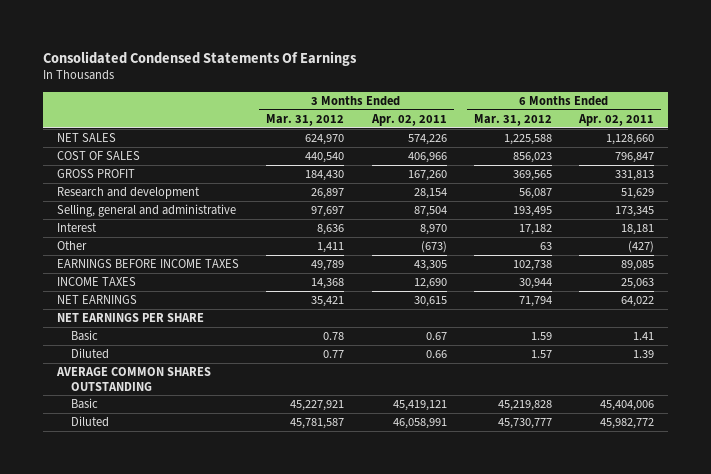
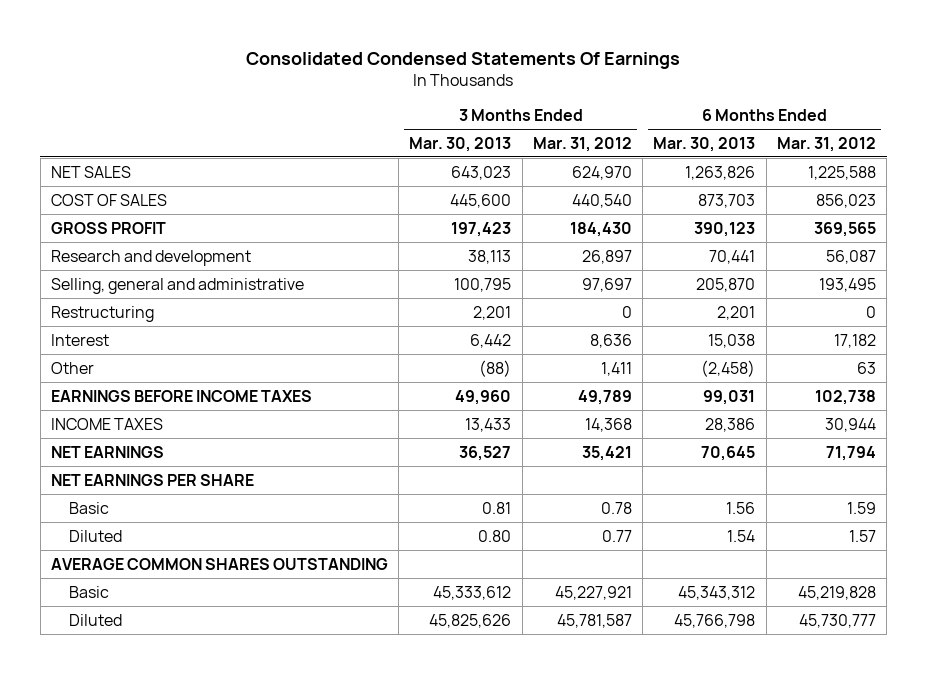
- | 3 Months Ended Mar. 31, 2012 | 3 Months Ended Apr. 02, 2011 | 6 Months Ended Mar. 31, 2012 | 6 Months Ended Apr. 02, 2011
+ | 3 Months Ended Mar. 30, 2013 | 3 Months Ended Mar. 31, 2012 | 6 Months Ended Mar. 30, 2013 | 6 Months Ended Mar. 31, 2012
+ Restructuring | 2,201 | 0 | 2,201 | 0

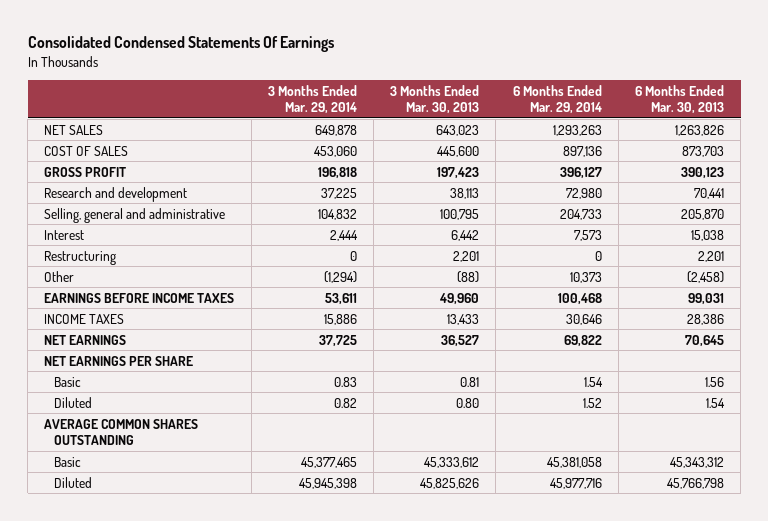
- | 3 Months Ended Mar. 30, 2013 | 3 Months Ended Mar. 31, 2012 | 6 Months Ended Mar. 30, 2013 | 6 Months Ended Mar. 31, 2012
+ | 3 Months Ended Mar. 29, 2014 | 3 Months Ended Mar. 30, 2013 | 6 Months Ended Mar. 29, 2014 | 6 Months Ended Mar. 30, 2013
moved down: Restructuring | 0 | 2,201 | 0 | 2,201

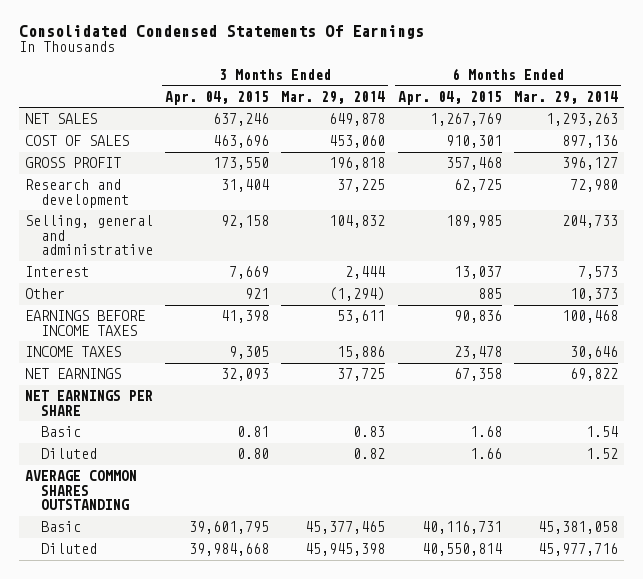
- | 3 Months Ended Mar. 29, 2014 | 3 Months Ended Mar. 30, 2013 | 6 Months Ended Mar. 29, 2014 | 6 Months Ended Mar. 30, 2013
+ | 3 Months Ended Apr. 04, 2015 | 3 Months Ended Mar. 29, 2014 | 6 Months Ended Apr. 04, 2015 | 6 Months Ended Mar. 29, 2014
- Restructuring | 0 | 2,201 | 0 | 2,201

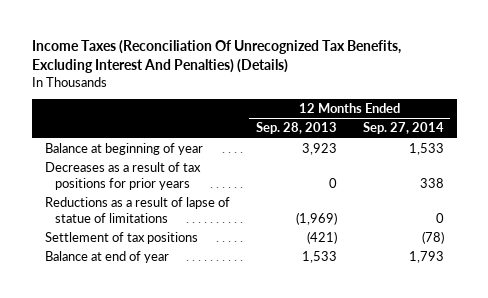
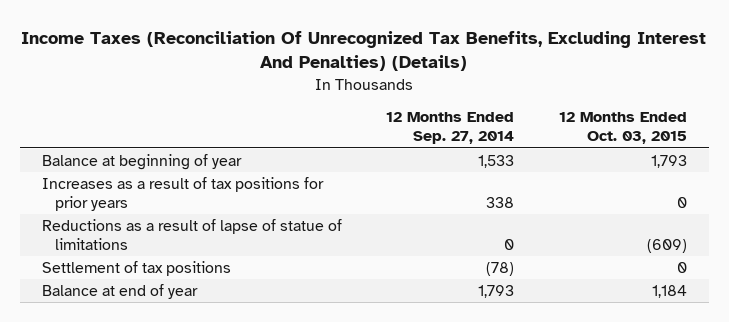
- | 12 Months Ended Sep. 28, 2013 | 12 Months Ended Sep. 27, 2014
+ | 12 Months Ended Sep. 27, 2014 | 12 Months Ended Oct. 03, 2015
- Decreases as a result of tax positions for prior years | 0 | 338
+ Increases as a result of tax positions for prior years | 338 | 0

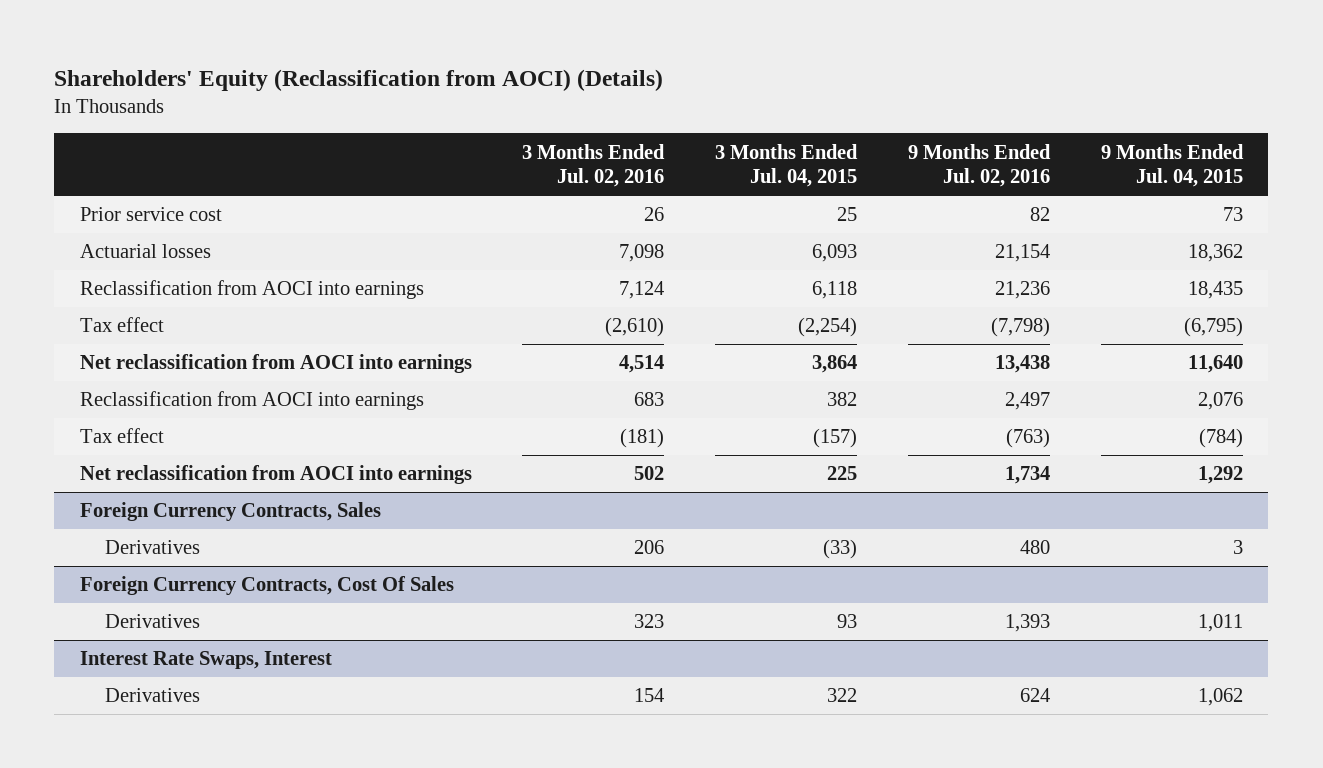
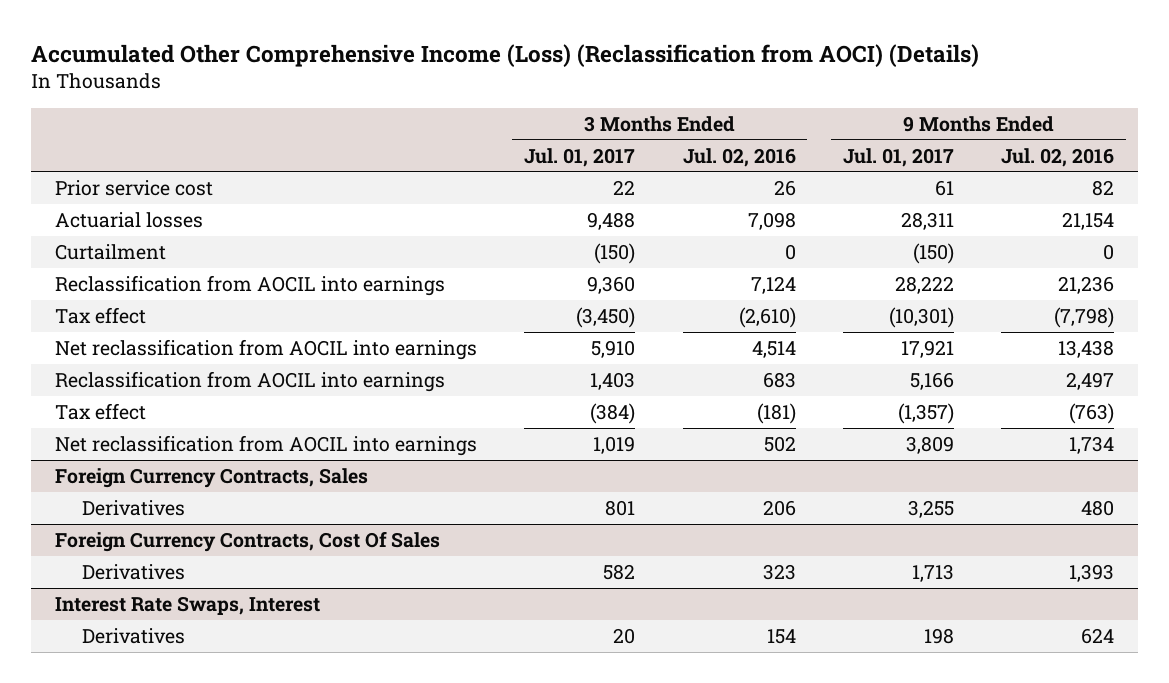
- Shareholders' Equity (Reclassification from AOCI) (Details)
+ Accumulated Other Comprehensive Income (Loss) (Reclassification from AOCI) (Details)
- | 3 Months Ended Jul. 02, 2016 | 3 Months Ended Jul. 04, 2015 | 9 Months Ended Jul. 02, 2016 | 9 Months Ended Jul. 04, 2015
+ | 3 Months Ended Jul. 01, 2017 | 3 Months Ended Jul. 02, 2016 | 9 Months Ended Jul. 01, 2017 | 9 Months Ended Jul. 02, 2016
- Reclassification from AOCI into earnings | 7,124 | 6,118 | 21,236 | 18,435
+ Curtailment | (150) | 0 | (150) | 0
+ Reclassification from AOCIL into earnings | 9,360 | 7,124 | 28,222 | 21,236
- Net reclassification from AOCI into earnings | 4,514 | 3,864 | 13,438 | 11,640
- Reclassification from AOCI into earnings | 683 | 382 | 2,497 | 2,076
+ Net reclassification from AOCIL into earnings | 5,910 | 4,514 | 17,921 | 13,438
+ Reclassification from AOCIL into earnings | 1,403 | 683 | 5,166 | 2,497
- Net reclassification from AOCI into earnings | 502 | 225 | 1,734 | 1,292
+ Net reclassification from AOCIL into earnings | 1,019 | 502 | 3,809 | 1,734

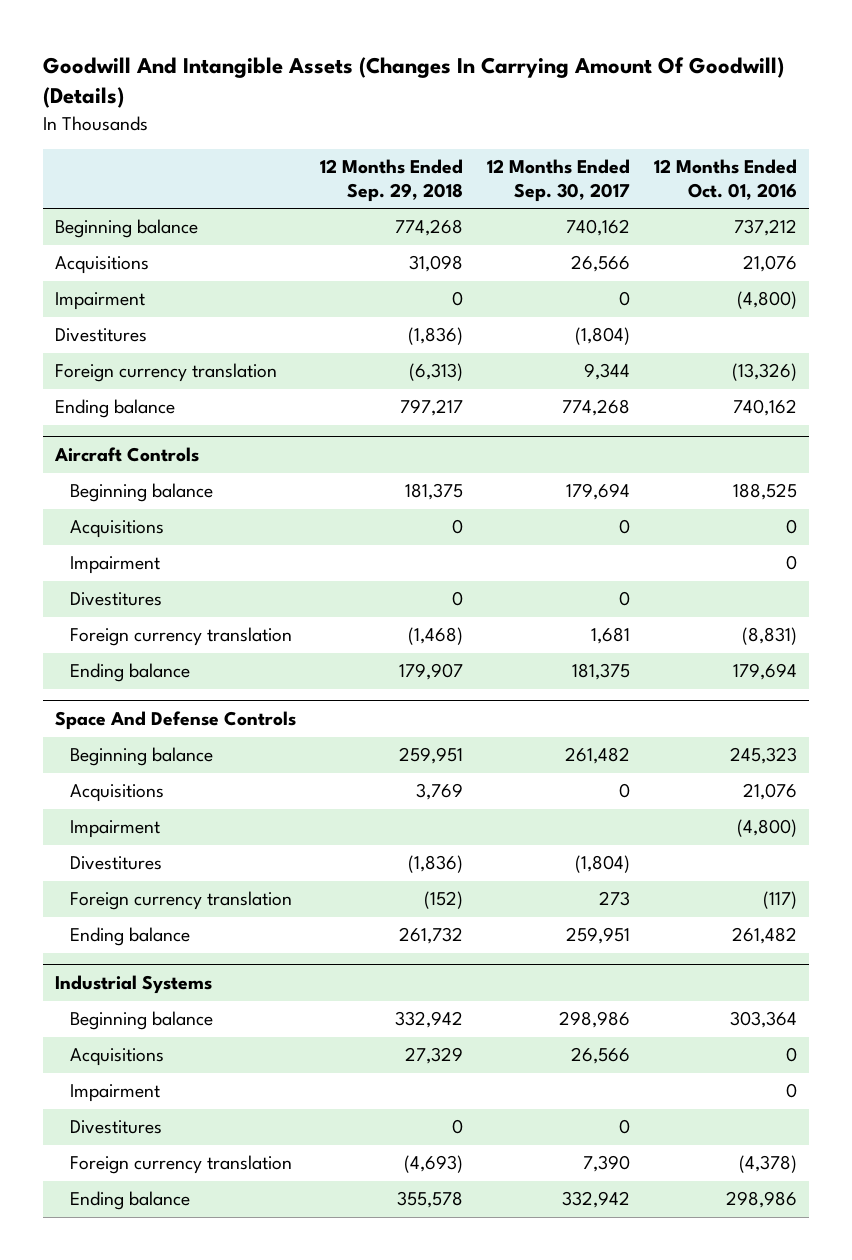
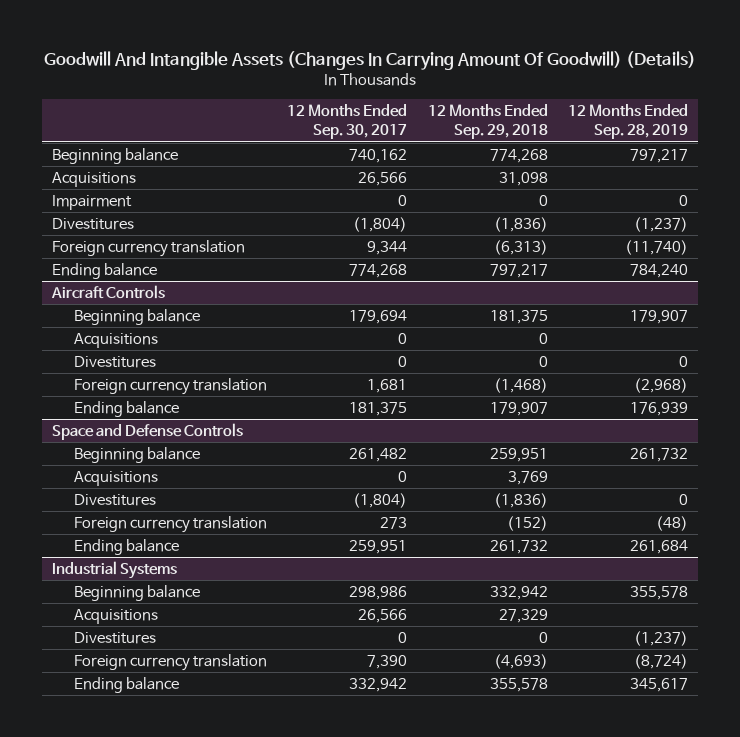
- | 12 Months Ended Sep. 29, 2018 | 12 Months Ended Sep. 30, 2017 | 12 Months Ended Oct. 01, 2016
+ | 12 Months Ended Sep. 30, 2017 | 12 Months Ended Sep. 29, 2018 | 12 Months Ended Sep. 28, 2019
@ Aircraft Controls
- Impairment | | | 0
- Space And Defense Controls
+ Space and Defense Controls
- Impairment | | | (4,800)
@ Industrial Systems
- Impairment | | | 0

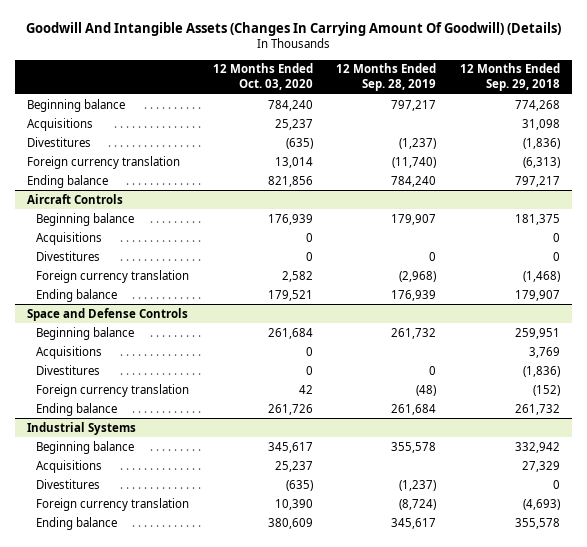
- | 12 Months Ended Sep. 30, 2017 | 12 Months Ended Sep. 29, 2018 | 12 Months Ended Sep. 28, 2019
+ | 12 Months Ended Oct. 03, 2020 | 12 Months Ended Sep. 28, 2019 | 12 Months Ended Sep. 29, 2018
- Impairment | 0 | 0 | 0

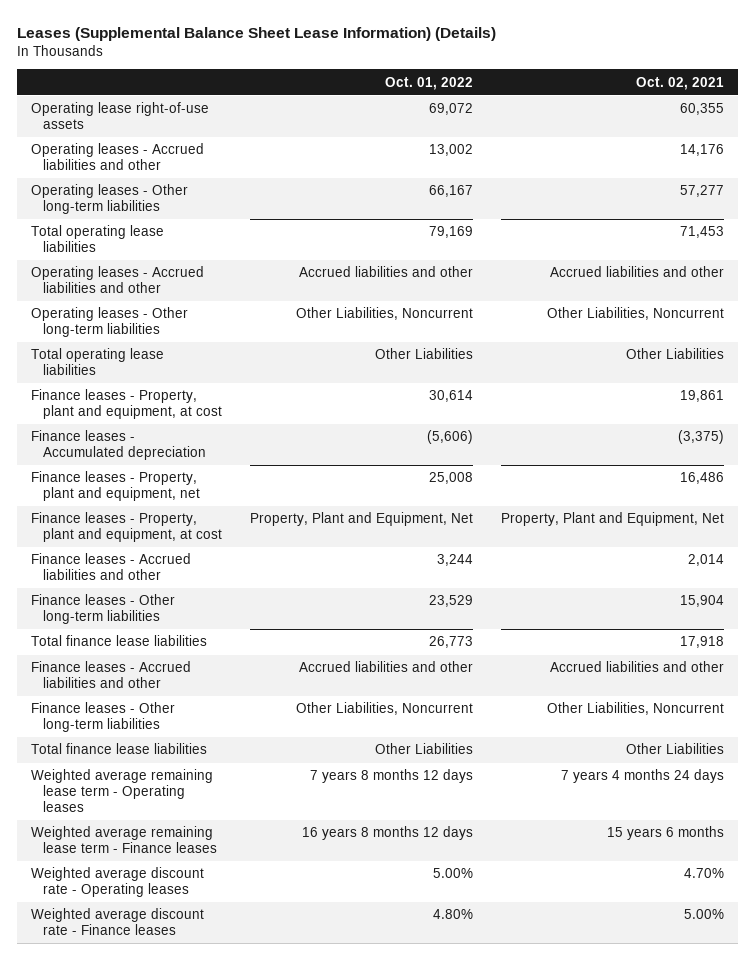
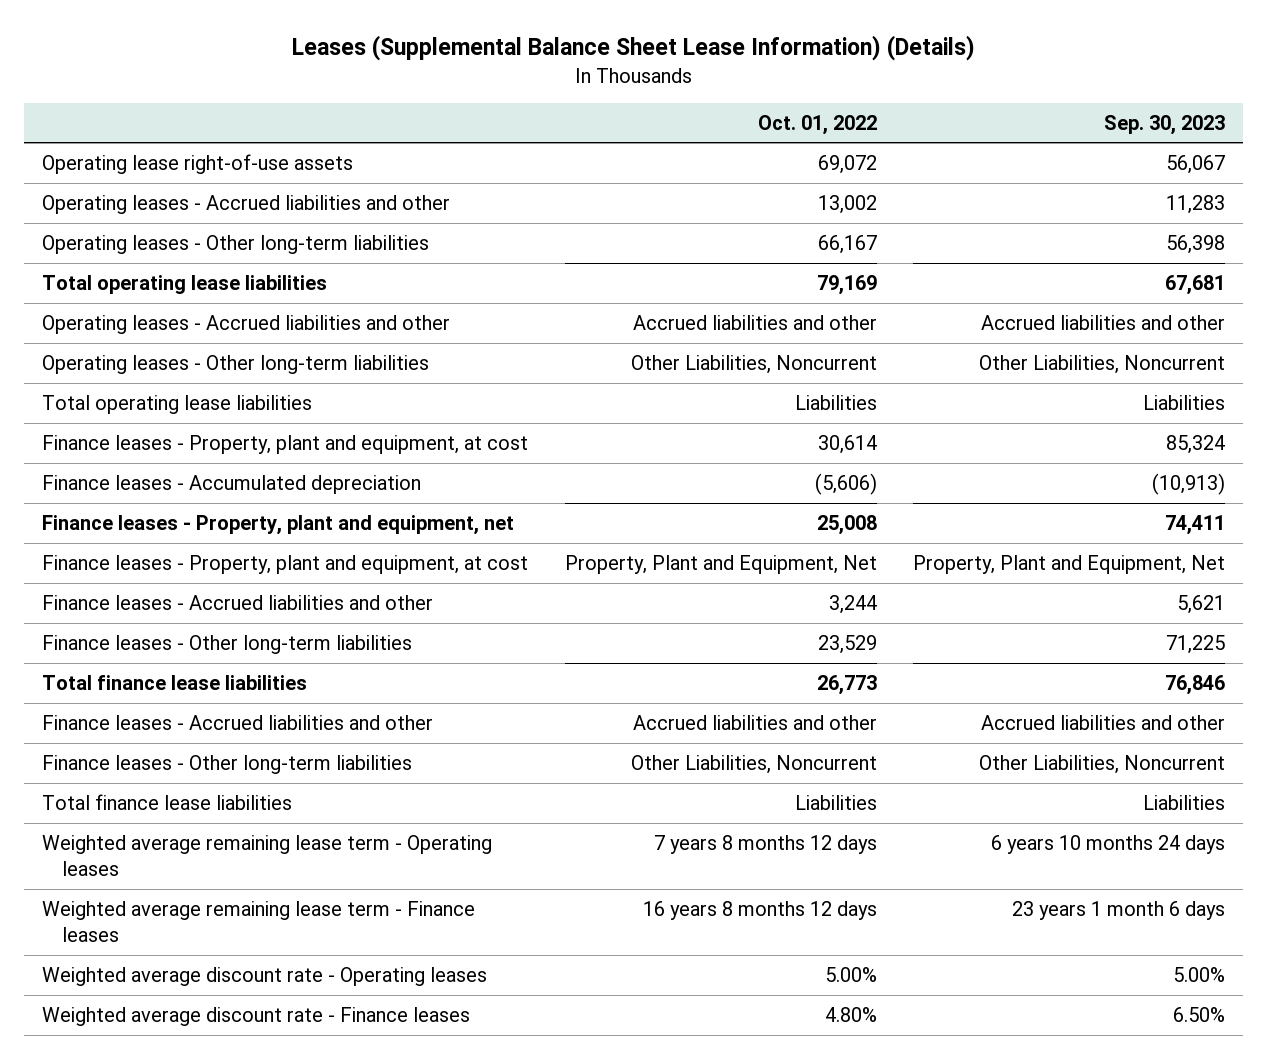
- | Oct. 01, 2022 | Oct. 02, 2021
+ | Oct. 01, 2022 | Sep. 30, 2023
- Total operating lease liabilities | Other Liabilities | Other Liabilities
+ Total operating lease liabilities | Liabilities | Liabilities
- Total finance lease liabilities | Other Liabilities | Other Liabilities
+ Total finance lease liabilities | Liabilities | Liabilities

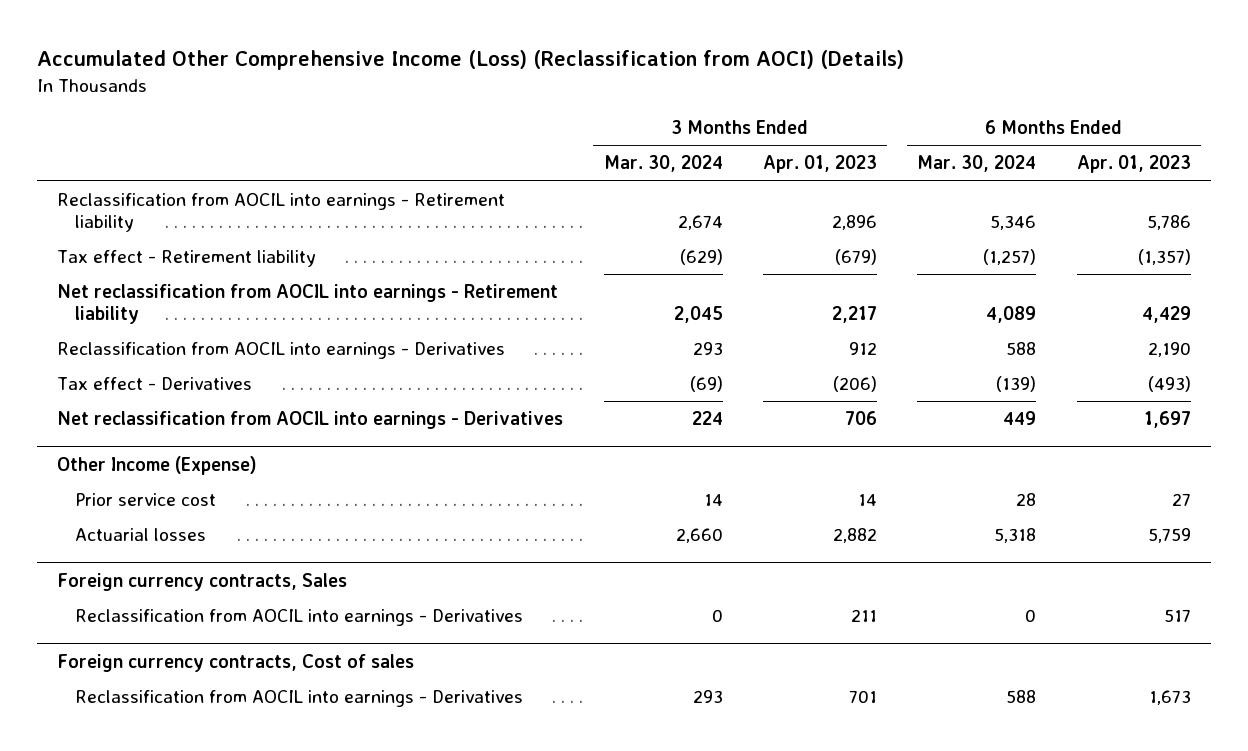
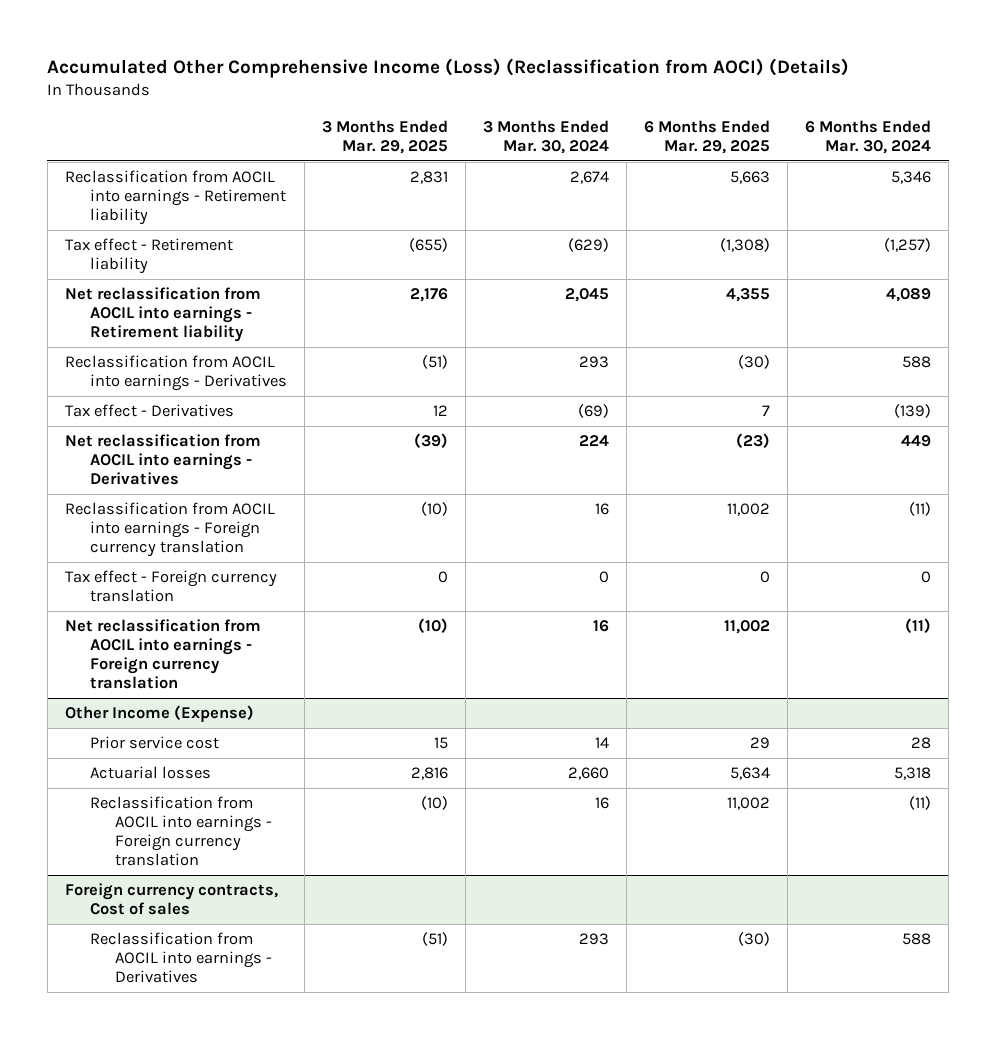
- | 3 Months Ended Mar. 30, 2024 | 3 Months Ended Apr. 01, 2023 | 6 Months Ended Mar. 30, 2024 | 6 Months Ended Apr. 01, 2023
+ | 3 Months Ended Mar. 29, 2025 | 3 Months Ended Mar. 30, 2024 | 6 Months Ended Mar. 29, 2025 | 6 Months Ended Mar. 30, 2024
+ Reclassification from AOCIL into earnings - Foreign currency translation | (10) | 16 | 11,002 | (11)
+ Tax effect - Foreign currency translation | 0 | 0 | 0 | 0
+ Net reclassification from AOCIL into earnings - Foreign currency translation | (10) | 16 | 11,002 | (11)
- Foreign currency contracts, Sales
- Reclassification from AOCIL into earnings - Derivatives | 0 | 211 | 0 | 517
@ Other Income (Expense)
+ Reclassification from AOCIL into earnings - Foreign currency translation | (10) | 16 | 11,002 | (11)

